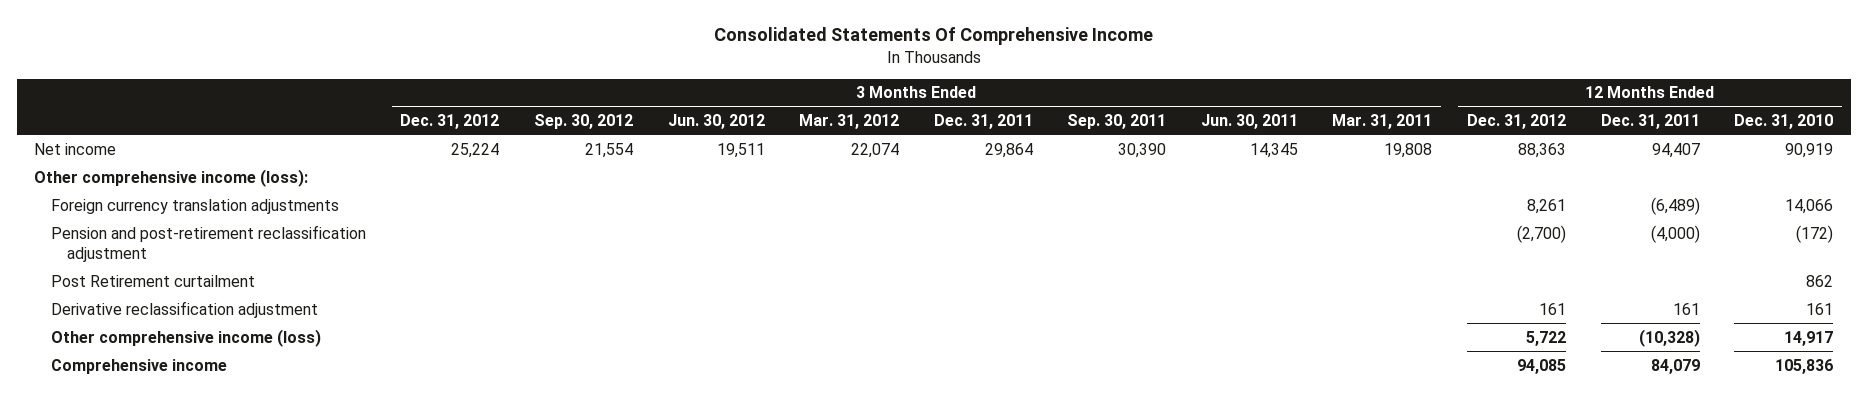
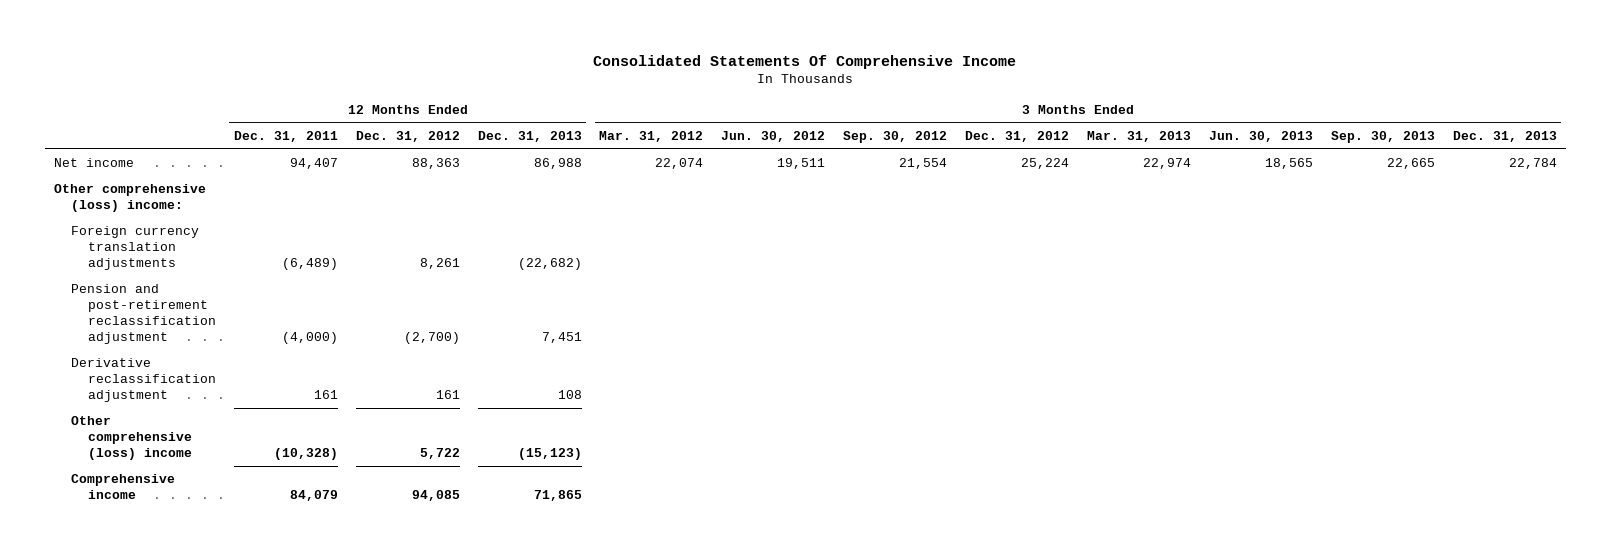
- | 3 Months Ended Dec. 31, 2012 | 3 Months Ended Sep. 30, 2012 | 3 Months Ended Jun. 30, 2012 | 3 Months Ended Mar. 31, 2012 | 3 Months Ended Dec. 31, 2011 | 3 Months Ended Sep. 30, 2011 | 3 Months Ended Jun. 30, 2011 | 3 Months Ended Mar. 31, 2011 | 12 Months Ended Dec. 31, 2012 | 12 Months Ended Dec. 31, 2011 | 12 Months Ended Dec. 31, 2010
+ | 12 Months Ended Dec. 31, 2011 | 12 Months Ended Dec. 31, 2012 | 12 Months Ended Dec. 31, 2013 | 3 Months Ended Mar. 31, 2012 | 3 Months Ended Jun. 30, 2012 | 3 Months Ended Sep. 30, 2012 | 3 Months Ended Dec. 31, 2012 | 3 Months Ended Mar. 31, 2013 | 3 Months Ended Jun. 30, 2013 | 3 Months Ended Sep. 30, 2013 | 3 Months Ended Dec. 31, 2013
- Other comprehensive income (loss):
+ Other comprehensive (loss) income:
- Post Retirement curtailment | | | | | | | | | | | 862
- Other comprehensive income (loss) | | | | | | | | | 5,722 | (10,328) | 14,917
+ Other comprehensive (loss) income | (10,328) | 5,722 | (15,123) | | | | | | | |

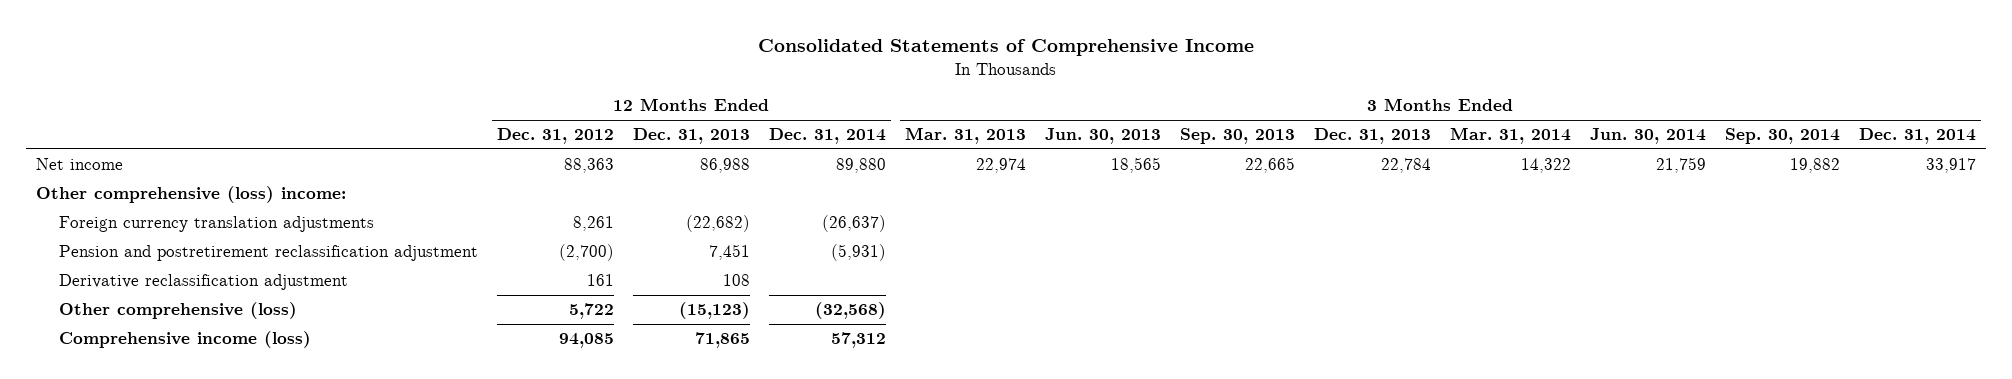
- Consolidated Statements Of Comprehensive Income
+ Consolidated Statements of Comprehensive Income
- | 12 Months Ended Dec. 31, 2011 | 12 Months Ended Dec. 31, 2012 | 12 Months Ended Dec. 31, 2013 | 3 Months Ended Mar. 31, 2012 | 3 Months Ended Jun. 30, 2012 | 3 Months Ended Sep. 30, 2012 | 3 Months Ended Dec. 31, 2012 | 3 Months Ended Mar. 31, 2013 | 3 Months Ended Jun. 30, 2013 | 3 Months Ended Sep. 30, 2013 | 3 Months Ended Dec. 31, 2013
+ | 12 Months Ended Dec. 31, 2012 | 12 Months Ended Dec. 31, 2013 | 12 Months Ended Dec. 31, 2014 | 3 Months Ended Mar. 31, 2013 | 3 Months Ended Jun. 30, 2013 | 3 Months Ended Sep. 30, 2013 | 3 Months Ended Dec. 31, 2013 | 3 Months Ended Mar. 31, 2014 | 3 Months Ended Jun. 30, 2014 | 3 Months Ended Sep. 30, 2014 | 3 Months Ended Dec. 31, 2014
- Pension and post-retirement reclassification adjustment | (4,000) | (2,700) | 7,451 | | | | | | | |
+ Pension and postretirement reclassification adjustment | (2,700) | 7,451 | (5,931) | | | | | | | |
- Other comprehensive (loss) income | (10,328) | 5,722 | (15,123) | | | | | | | |
- Comprehensive income | 84,079 | 94,085 | 71,865 | | | | | | | |
+ Other comprehensive (loss) | 5,722 | (15,123) | (32,568) | | | | | | | |
+ Comprehensive income (loss) | 94,085 | 71,865 | 57,312 | | | | | | | |

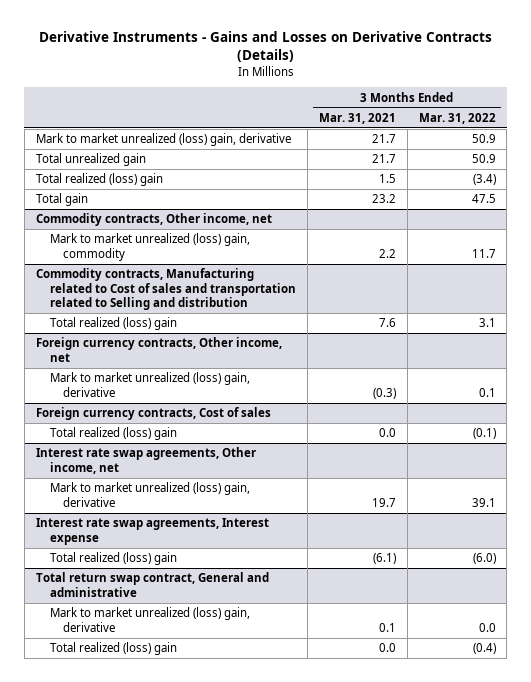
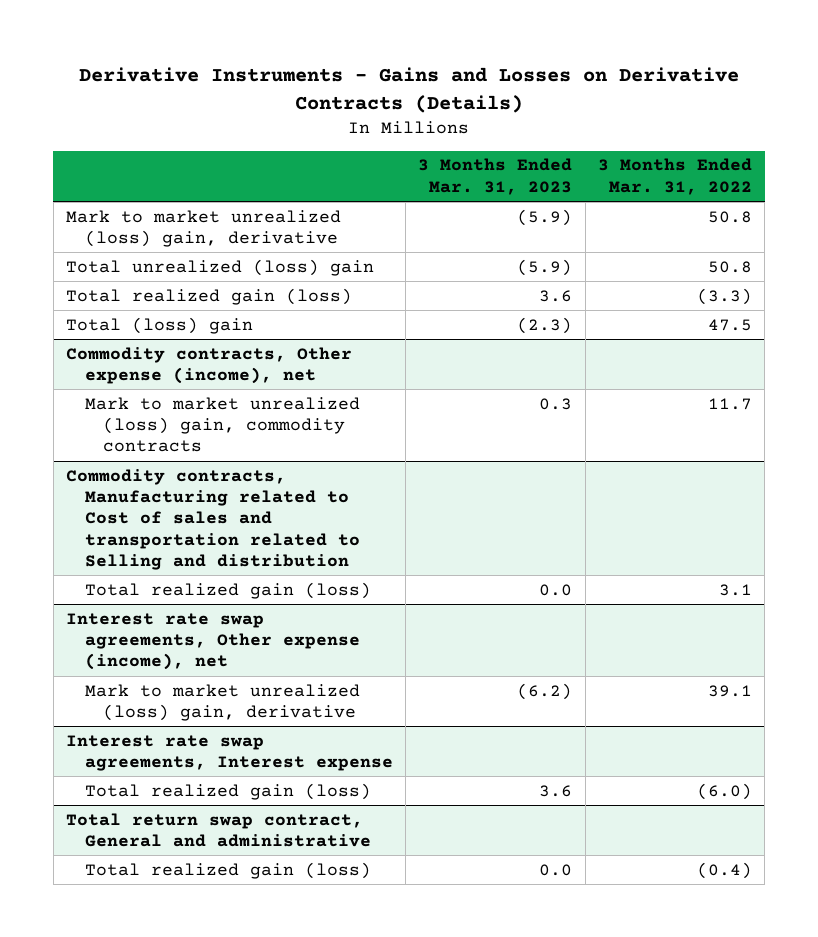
- | 3 Months Ended Mar. 31, 2021 | 3 Months Ended Mar. 31, 2022
+ | 3 Months Ended Mar. 31, 2023 | 3 Months Ended Mar. 31, 2022
- Mark to market unrealized (loss) gain, derivative | 21.7 | 50.9
- Total unrealized gain | 21.7 | 50.9
- Total realized (loss) gain | 1.5 | (3.4)
- Total gain | 23.2 | 47.5
- Commodity contracts, Other income, net
- Mark to market unrealized (loss) gain, commodity | 2.2 | 11.7
+ Mark to market unrealized (loss) gain, derivative | (5.9) | 50.8
+ Total unrealized (loss) gain | (5.9) | 50.8
+ Total realized gain (loss) | 3.6 | (3.3)
+ Total (loss) gain | (2.3) | 47.5
+ Commodity contracts, Other expense (income), net
+ Mark to market unrealized (loss) gain, commodity contracts | 0.3 | 11.7
@ Commodity contracts, Manufacturing related to Cost of sales and transportation related to Selling and distribution
- Total realized (loss) gain | 7.6 | 3.1
- Foreign currency contracts, Other income, net
- Mark to market unrealized (loss) gain, derivative | (0.3) | 0.1
- Foreign currency contracts, Cost of sales
- Total realized (loss) gain | 0.0 | (0.1)
- Interest rate swap agreements, Other income, net
@ Commodity contracts, Manufacturing related to Cost of sales and transportation related to Selling and distribution
+ Total realized gain (loss) | 0.0 | 3.1
+ Interest rate swap agreements, Other expense (income), net
@ Interest rate swap agreements, Interest expense
- Total realized (loss) gain | (6.1) | (6.0)
+ Total realized gain (loss) | 3.6 | (6.0)
@ Total return swap contract, General and administrative
- Mark to market unrealized (loss) gain, derivative | 0.1 | 0.0
- Total realized (loss) gain | 0.0 | (0.4)
+ Total realized gain (loss) | 0.0 | (0.4)

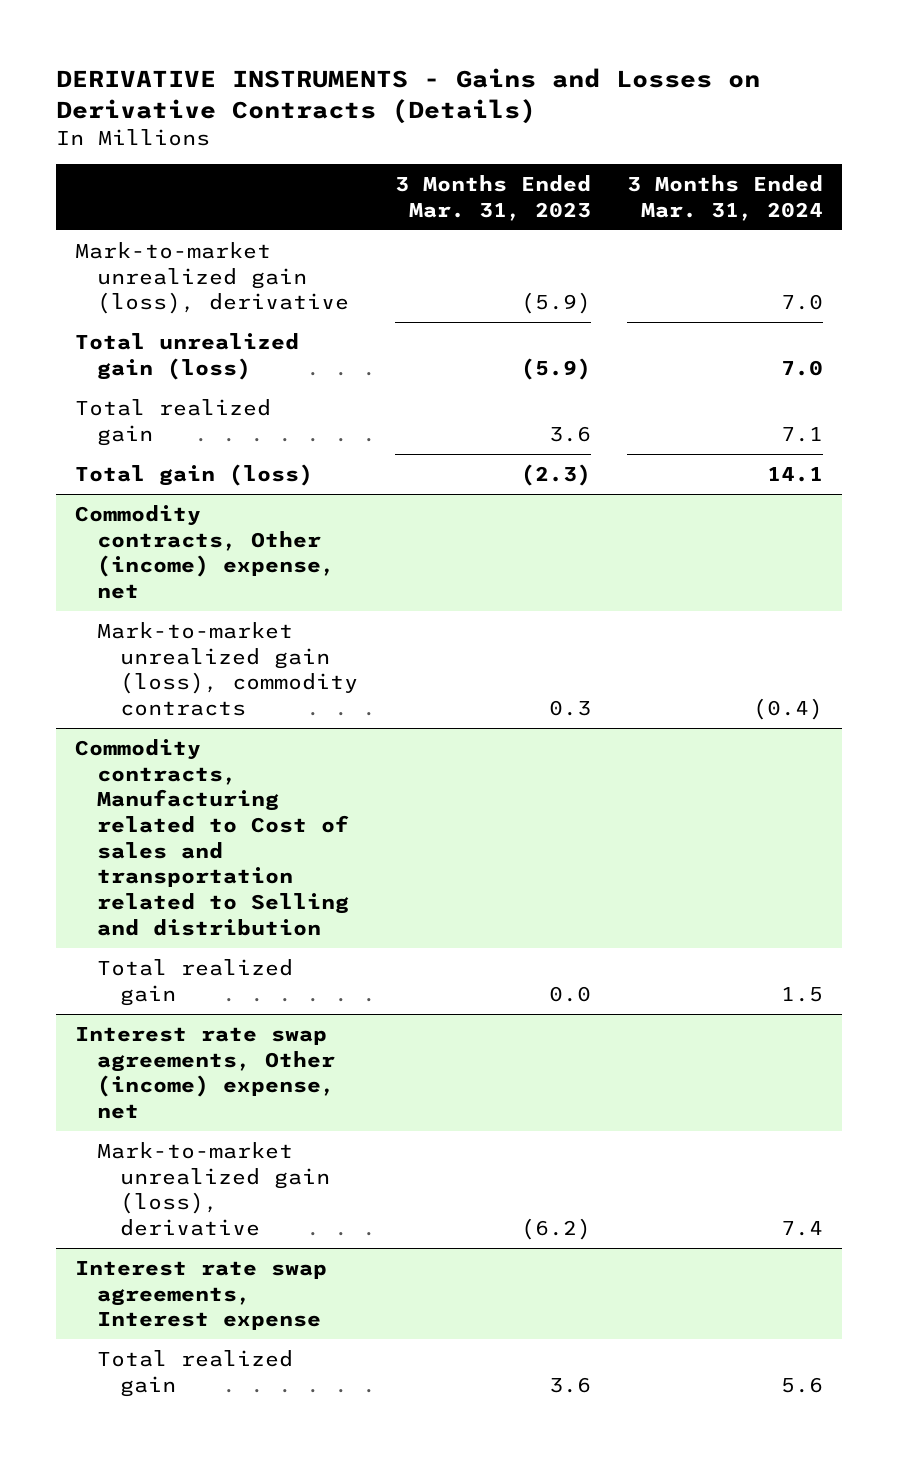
- Derivative Instruments - Gains and Losses on Derivative Contracts (Details)
+ DERIVATIVE INSTRUMENTS - Gains and Losses on Derivative Contracts (Details)
- | 3 Months Ended Mar. 31, 2023 | 3 Months Ended Mar. 31, 2022
+ | 3 Months Ended Mar. 31, 2023 | 3 Months Ended Mar. 31, 2024
- Mark to market unrealized (loss) gain, derivative | (5.9) | 50.8
- Total unrealized (loss) gain | (5.9) | 50.8
- Total realized gain (loss) | 3.6 | (3.3)
- Total (loss) gain | (2.3) | 47.5
- Commodity contracts, Other expense (income), net
- Mark to market unrealized (loss) gain, commodity contracts | 0.3 | 11.7
+ Mark-to-market unrealized gain (loss), derivative | (5.9) | 7.0
+ Total unrealized gain (loss) | (5.9) | 7.0
+ Total realized gain | 3.6 | 7.1
+ Total gain (loss) | (2.3) | 14.1
+ Commodity contracts, Other (income) expense, net
+ Mark-to-market unrealized gain (loss), commodity contracts | 0.3 | (0.4)
@ Commodity contracts, Manufacturing related to Cost of sales and transportation related to Selling and distribution
- Total realized gain (loss) | 0.0 | 3.1
- Interest rate swap agreements, Other expense (income), net
- Mark to market unrealized (loss) gain, derivative | (6.2) | 39.1
@ Commodity contracts, Manufacturing related to Cost of sales and transportation related to Selling and distribution
+ Total realized gain | 0.0 | 1.5
+ Interest rate swap agreements, Other (income) expense, net
+ Mark-to-market unrealized gain (loss), derivative | (6.2) | 7.4
@ Interest rate swap agreements, Interest expense
- Total realized gain (loss) | 3.6 | (6.0)
- Total return swap contract, General and administrative
- Total realized gain (loss) | 0.0 | (0.4)
@ Interest rate swap agreements, Interest expense
+ Total realized gain | 3.6 | 5.6

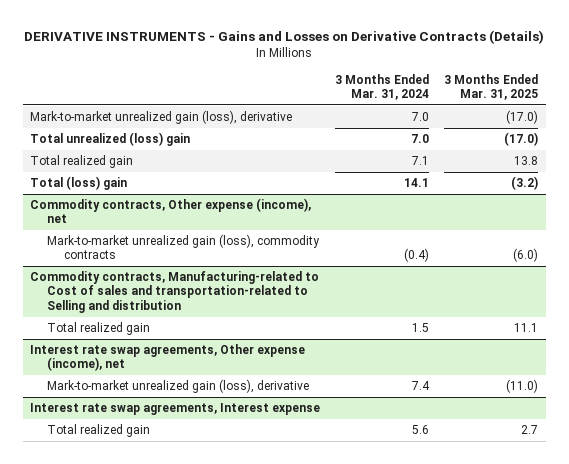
- | 3 Months Ended Mar. 31, 2023 | 3 Months Ended Mar. 31, 2024
+ | 3 Months Ended Mar. 31, 2024 | 3 Months Ended Mar. 31, 2025
- Total unrealized gain (loss) | (5.9) | 7.0
+ Total unrealized (loss) gain | 7.0 | (17.0)
- Total gain (loss) | (2.3) | 14.1
- Commodity contracts, Other (income) expense, net
+ Total (loss) gain | 14.1 | (3.2)
+ Commodity contracts, Other expense (income), net
- Commodity contracts, Manufacturing related to Cost of sales and transportation related to Selling and distribution
+ Commodity contracts, Manufacturing-related to Cost of sales and transportation-related to Selling and distribution
- Interest rate swap agreements, Other (income) expense, net
+ Interest rate swap agreements, Other expense (income), net

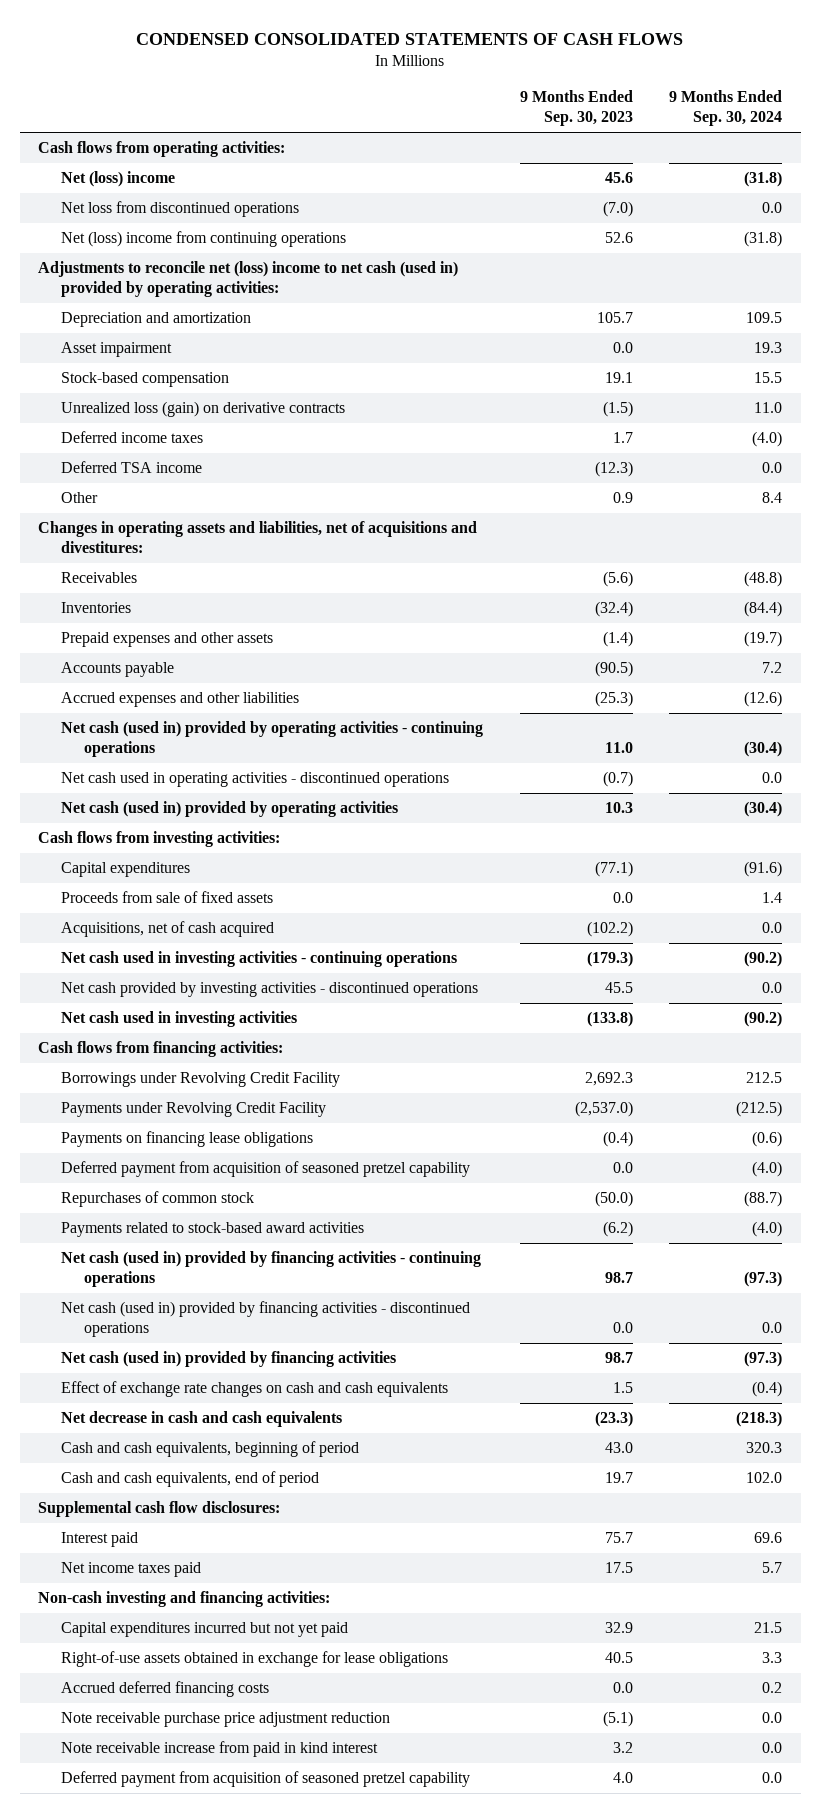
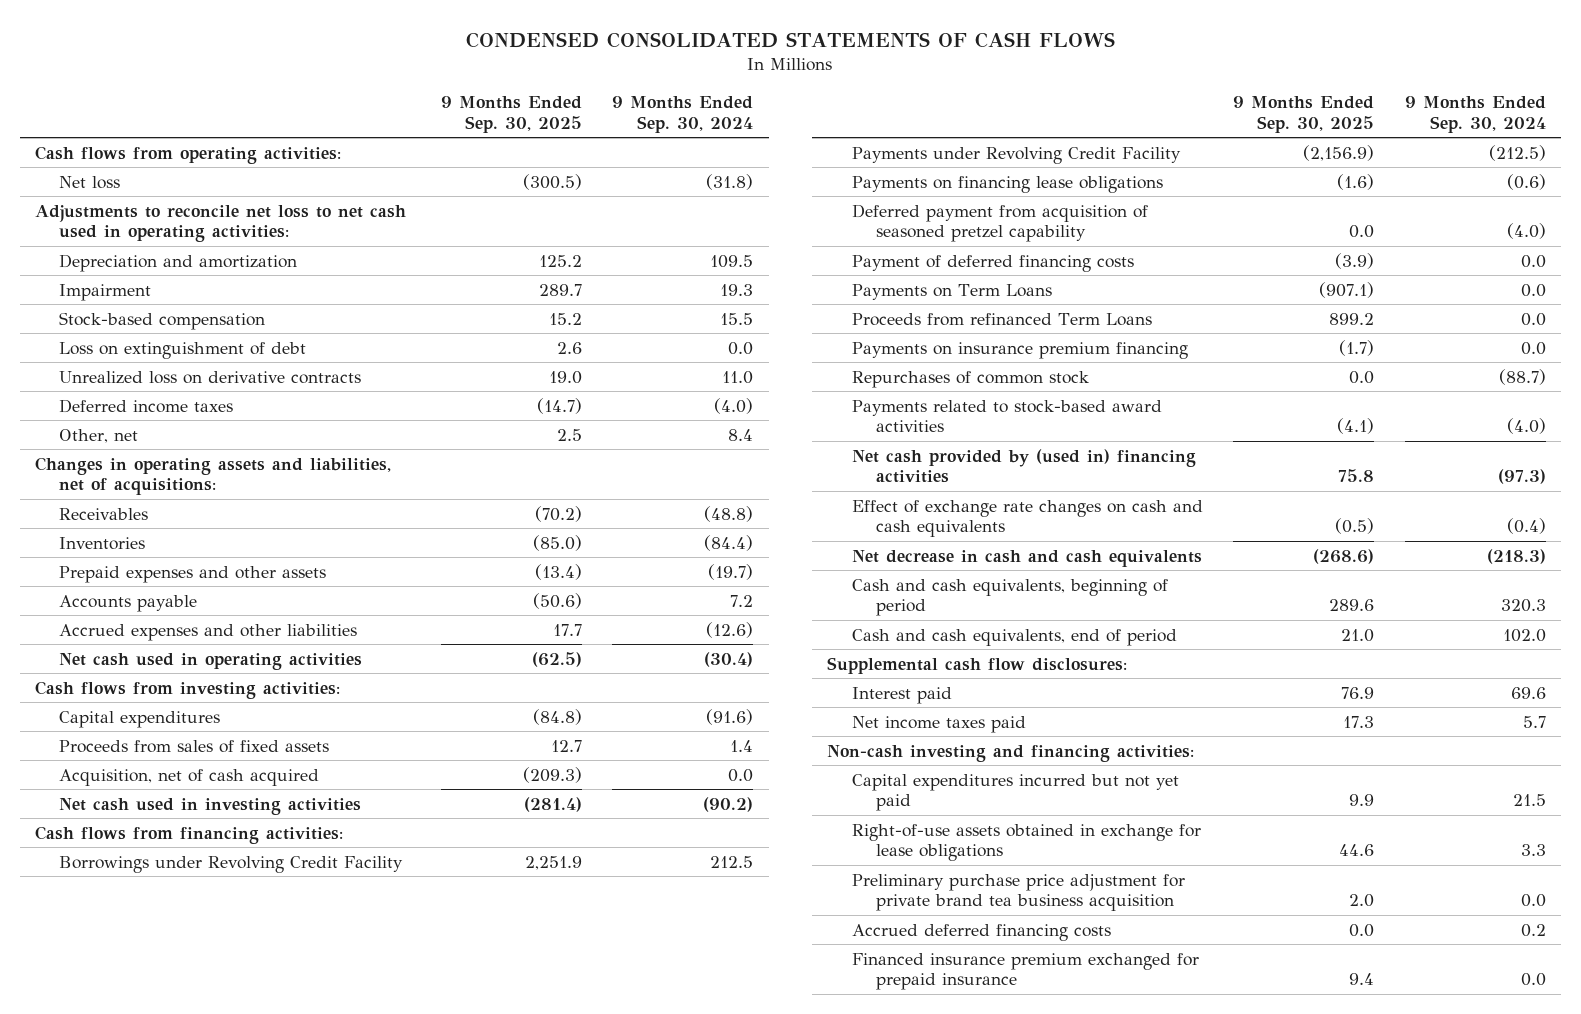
- | 9 Months Ended Sep. 30, 2023 | 9 Months Ended Sep. 30, 2024
+ | 9 Months Ended Sep. 30, 2025 | 9 Months Ended Sep. 30, 2024
- Net (loss) income | 45.6 | (31.8)
- Net loss from discontinued operations | (7.0) | 0.0
- Net (loss) income from continuing operations | 52.6 | (31.8)
- Adjustments to reconcile net (loss) income to net cash (used in) provided by operating activities:
+ Net loss | (300.5) | (31.8)
+ Adjustments to reconcile net loss to net cash used in operating activities:
- Asset impairment | 0.0 | 19.3
+ Impairment | 289.7 | 19.3
- Unrealized loss (gain) on derivative contracts | (1.5) | 11.0
+ Loss on extinguishment of debt | 2.6 | 0.0
+ Unrealized loss on derivative contracts | 19.0 | 11.0
- Deferred TSA income | (12.3) | 0.0
- Other | 0.9 | 8.4
- Changes in operating assets and liabilities, net of acquisitions and divestitures:
+ Other, net | 2.5 | 8.4
+ Changes in operating assets and liabilities, net of acquisitions:
- Net cash (used in) provided by operating activities - continuing operations | 11.0 | (30.4)
- Net cash used in operating activities - discontinued operations | (0.7) | 0.0
- Net cash (used in) provided by operating activities | 10.3 | (30.4)
+ Net cash used in operating activities | (62.5) | (30.4)
- Proceeds from sale of fixed assets | 0.0 | 1.4
- Acquisitions, net of cash acquired | (102.2) | 0.0
- Net cash used in investing activities - continuing operations | (179.3) | (90.2)
- Net cash provided by investing activities - discontinued operations | 45.5 | 0.0
+ Proceeds from sales of fixed assets | 12.7 | 1.4
+ Acquisition, net of cash acquired | (209.3) | 0.0
+ Payment of deferred financing costs | (3.9) | 0.0
+ Payments on Term Loans | (907.1) | 0.0
+ Proceeds from refinanced Term Loans | 899.2 | 0.0
+ Payments on insurance premium financing | (1.7) | 0.0
- Net cash (used in) provided by financing activities - continuing operations | 98.7 | (97.3)
- Net cash (used in) provided by financing activities - discontinued operations | 0.0 | 0.0
- Net cash (used in) provided by financing activities | 98.7 | (97.3)
+ Net cash provided by (used in) financing activities | 75.8 | (97.3)
+ Preliminary purchase price adjustment for private brand tea business acquisition | 2.0 | 0.0
- Note receivable purchase price adjustment reduction | (5.1) | 0.0
- Note receivable increase from paid in kind interest | 3.2 | 0.0
- Deferred payment from acquisition of seasoned pretzel capability | 4.0 | 0.0
+ Financed insurance premium exchanged for prepaid insurance | 9.4 | 0.0

